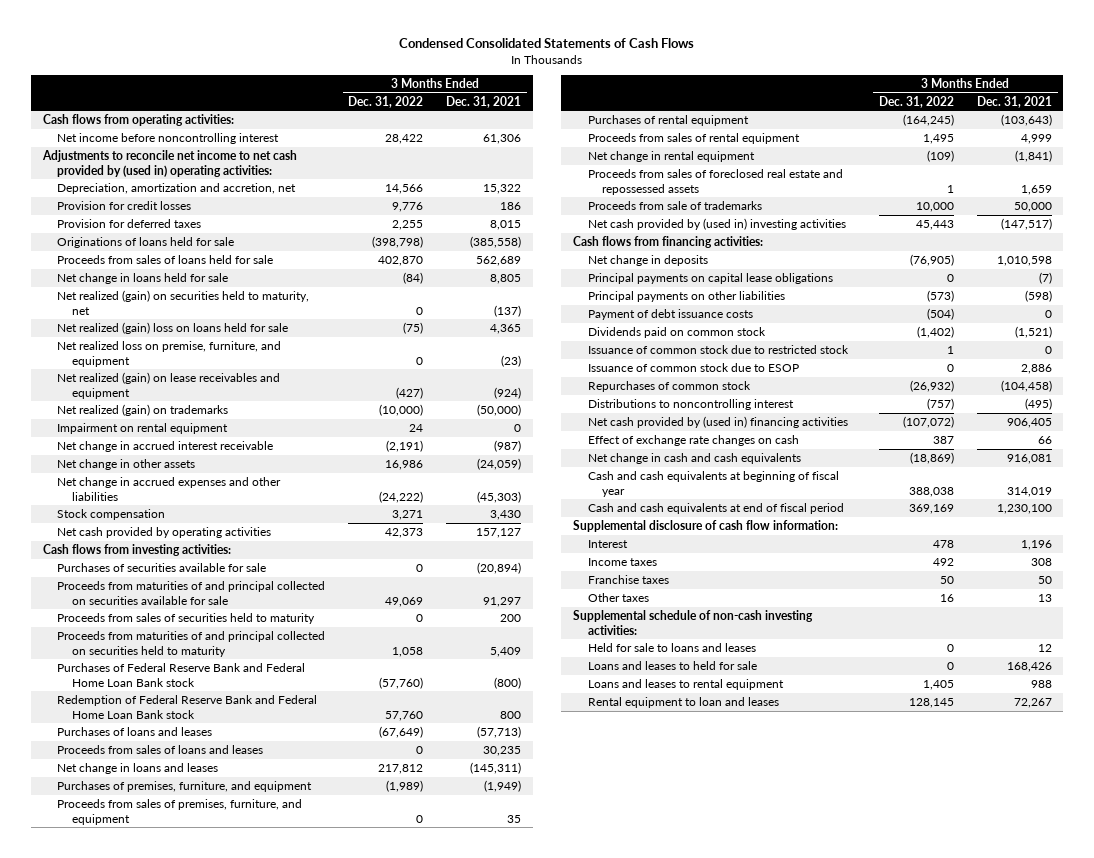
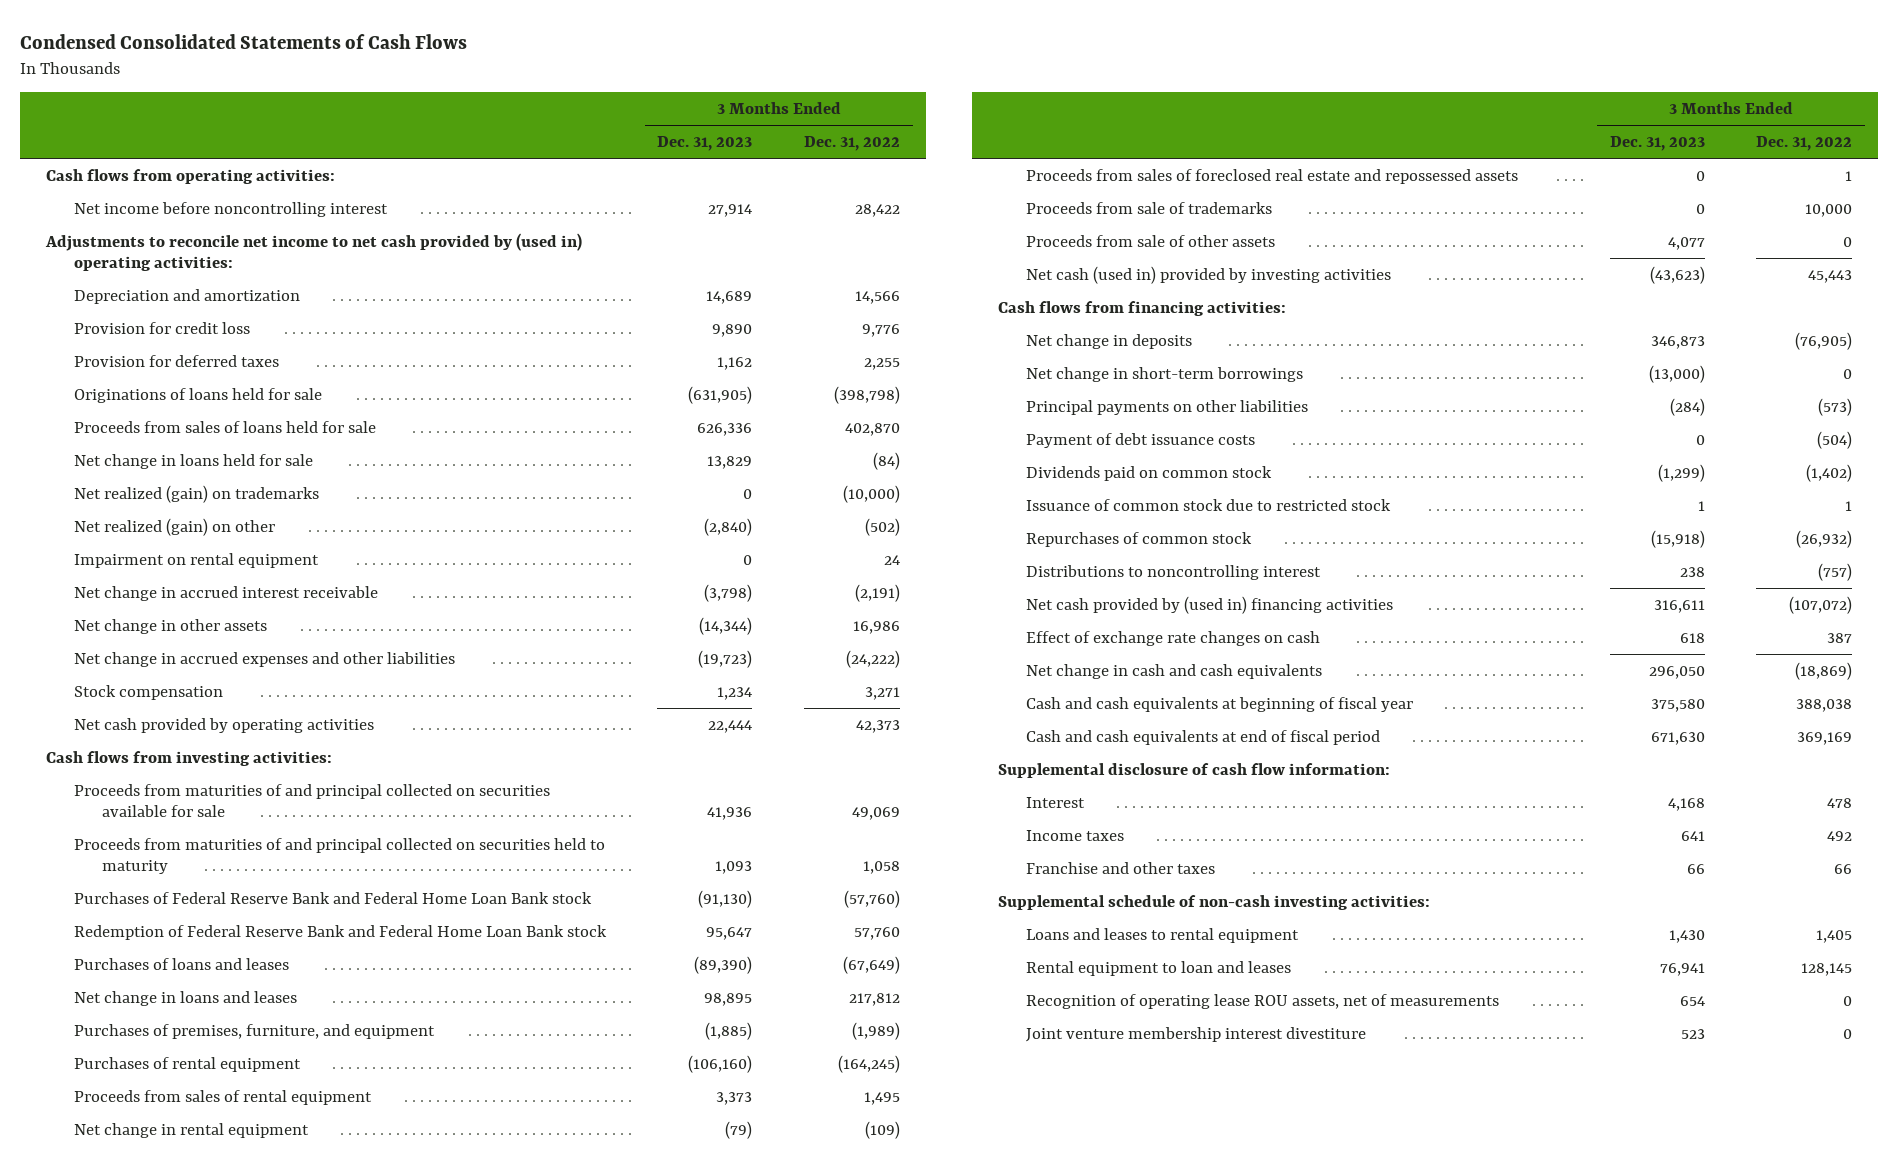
- | 3 Months Ended Dec. 31, 2022 | 3 Months Ended Dec. 31, 2021
+ | 3 Months Ended Dec. 31, 2023 | 3 Months Ended Dec. 31, 2022
- Depreciation, amortization and accretion, net | 14,566 | 15,322
- Provision for credit losses | 9,776 | 186
+ Depreciation and amortization | 14,689 | 14,566
+ Provision for credit loss | 9,890 | 9,776
- Net realized (gain) on securities held to maturity, net | 0 | (137)
- Net realized (gain) loss on loans held for sale | (75) | 4,365
- Net realized loss on premise, furniture, and equipment | 0 | (23)
- Net realized (gain) on lease receivables and equipment | (427) | (924)
+ Net realized (gain) on other | (2,840) | (502)
- Purchases of securities available for sale | 0 | (20,894)
- Proceeds from sales of securities held to maturity | 0 | 200
- Proceeds from sales of loans and leases | 0 | 30,235
- Proceeds from sales of premises, furniture, and equipment | 0 | 35
- Net cash provided by (used in) investing activities | 45,443 | (147,517)
+ Proceeds from sale of other assets | 4,077 | 0
+ Net cash (used in) provided by investing activities | (43,623) | 45,443
- Principal payments on capital lease obligations | 0 | (7)
+ Net change in short-term borrowings | (13,000) | 0
- Issuance of common stock due to ESOP | 0 | 2,886
- Franchise taxes | 50 | 50
- Other taxes | 16 | 13
+ Franchise and other taxes | 66 | 66
- Held for sale to loans and leases | 0 | 12
- Loans and leases to held for sale | 0 | 168,426
+ Recognition of operating lease ROU assets, net of measurements | 654 | 0
+ Joint venture membership interest divestiture | 523 | 0

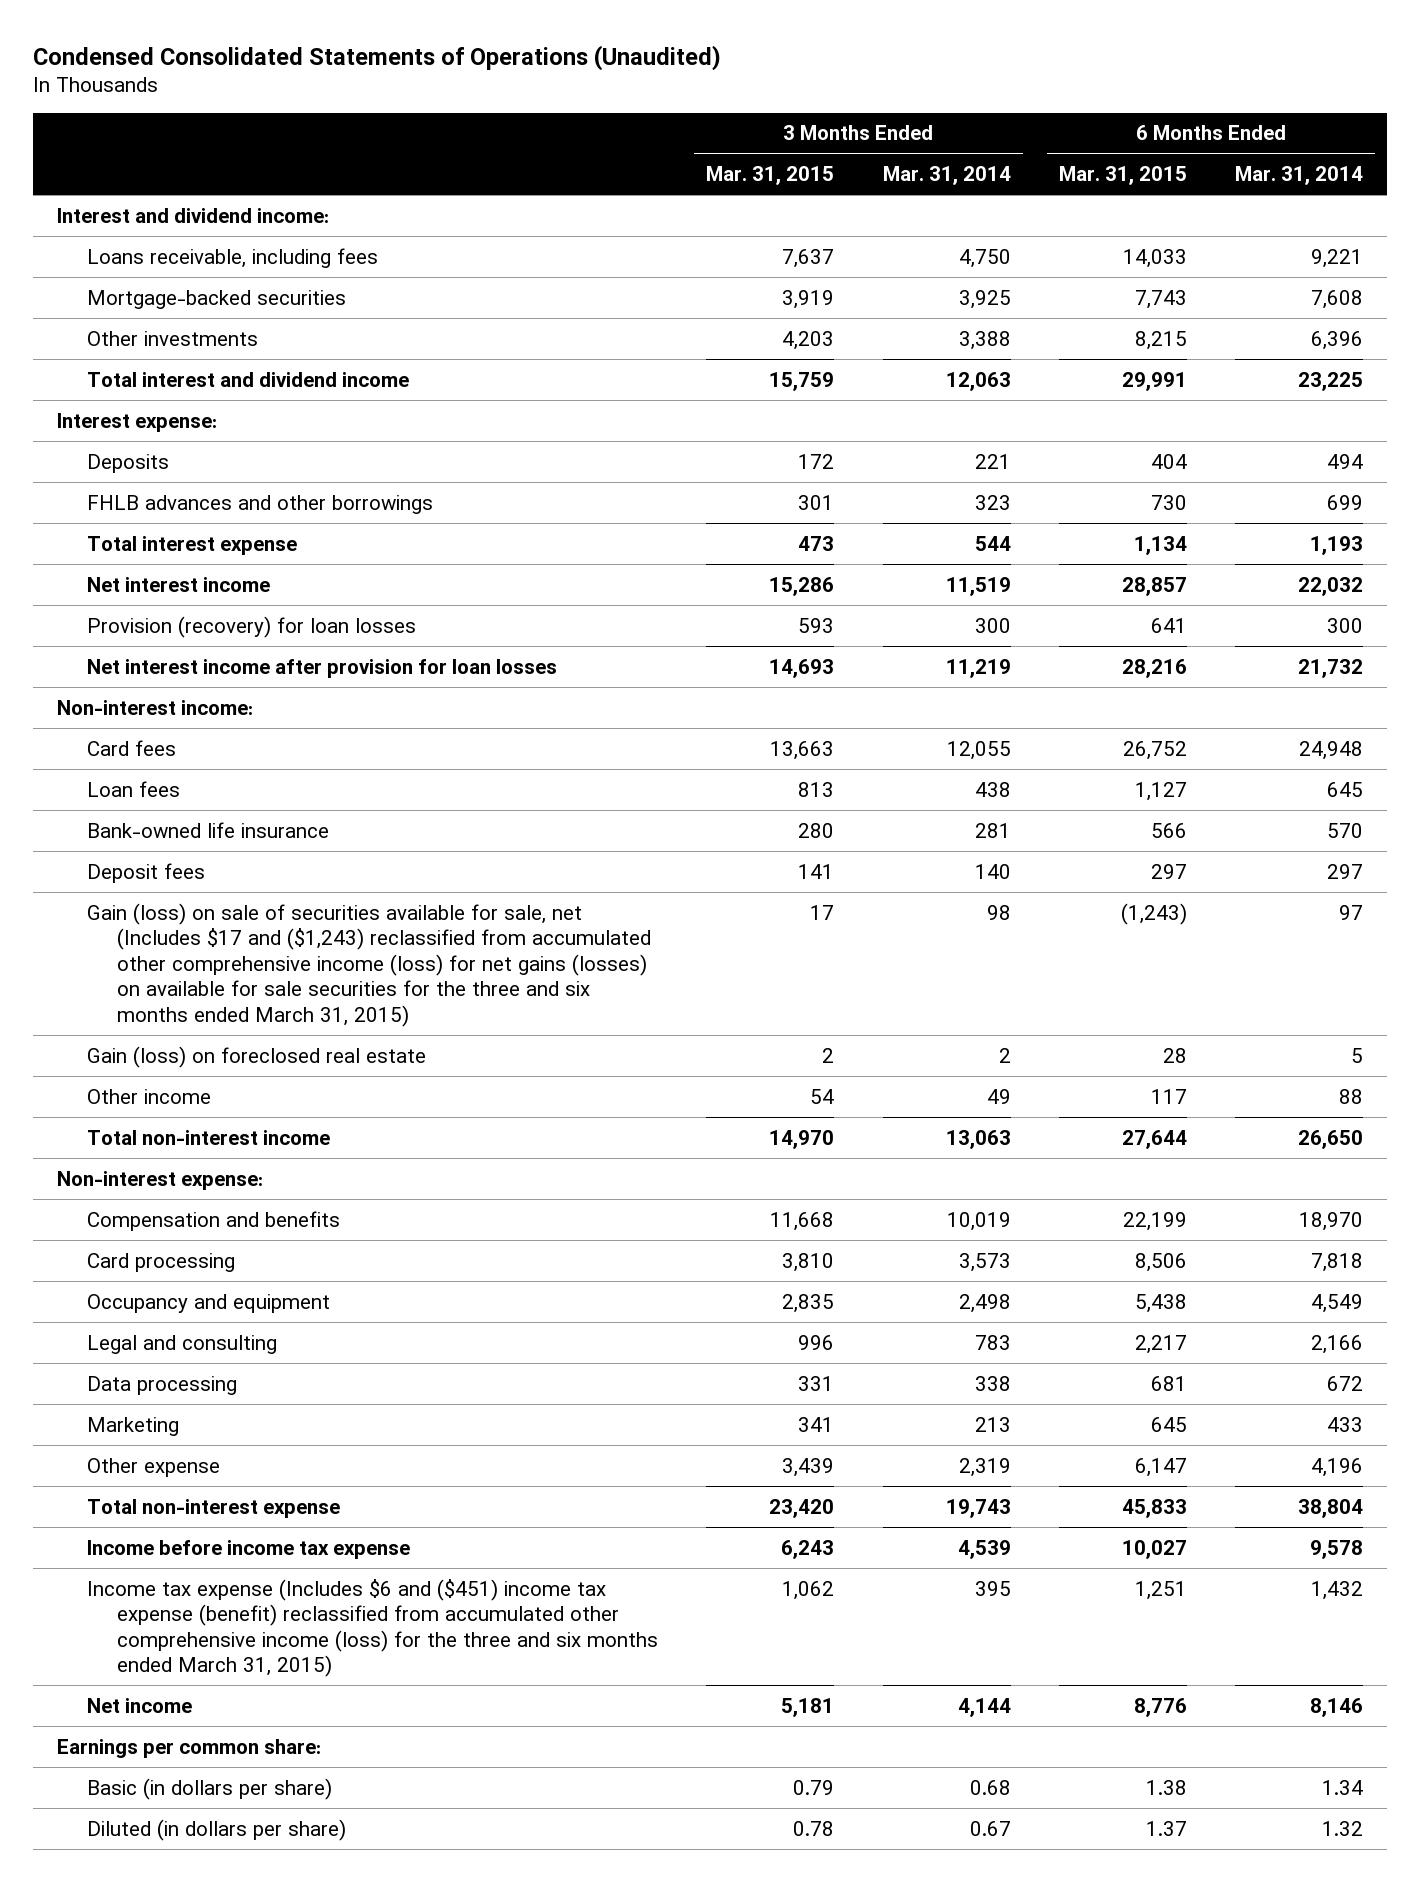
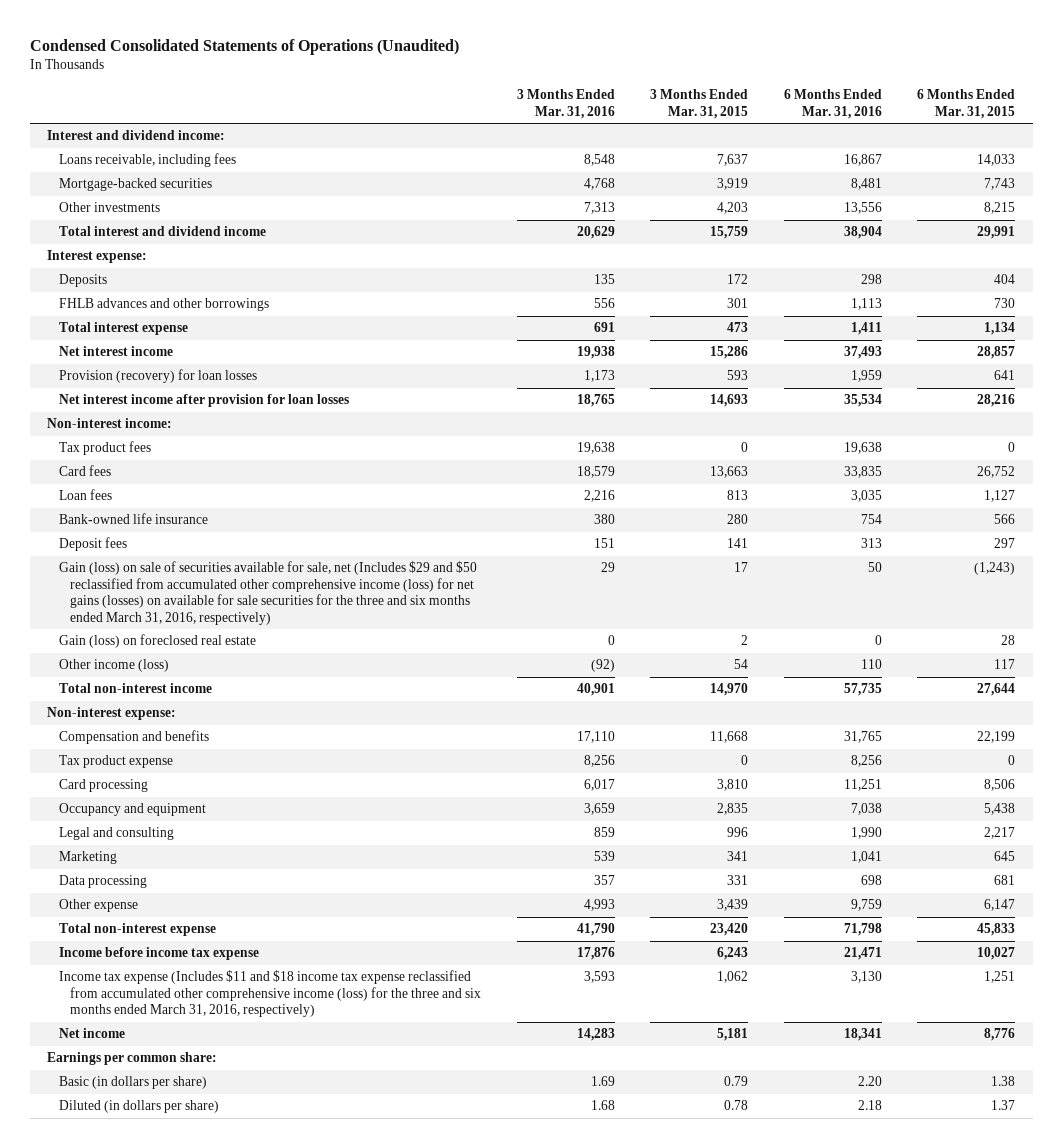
- | 3 Months Ended Mar. 31, 2015 | 3 Months Ended Mar. 31, 2014 | 6 Months Ended Mar. 31, 2015 | 6 Months Ended Mar. 31, 2014
+ | 3 Months Ended Mar. 31, 2016 | 3 Months Ended Mar. 31, 2015 | 6 Months Ended Mar. 31, 2016 | 6 Months Ended Mar. 31, 2015
+ Tax product fees | 19,638 | 0 | 19,638 | 0
- Gain (loss) on sale of securities available for sale, net (Includes $17 and ($1,243) reclassified from accumulated other comprehensive income (loss) for net gains (losses) on available for sale securities for the three and six months ended March 31, 2015) | 17 | 98 | (1,243) | 97
+ Gain (loss) on sale of securities available for sale, net (Includes $29 and $50 reclassified from accumulated other comprehensive income (loss) for net gains (losses) on available for sale securities for the three and six months ended March 31, 2016, respectively) | 29 | 17 | 50 | (1,243)
- Other income | 54 | 49 | 117 | 88
+ Other income (loss) | (92) | 54 | 110 | 117
+ Tax product expense | 8,256 | 0 | 8,256 | 0
moved down: Data processing | 357 | 331 | 698 | 681
- Income tax expense (Includes $6 and ($451) income tax expense (benefit) reclassified from accumulated other comprehensive income (loss) for the three and six months ended March 31, 2015) | 1,062 | 395 | 1,251 | 1,432
+ Income tax expense (Includes $11 and $18 income tax expense reclassified from accumulated other comprehensive income (loss) for the three and six months ended March 31, 2016, respectively) | 3,593 | 1,062 | 3,130 | 1,251

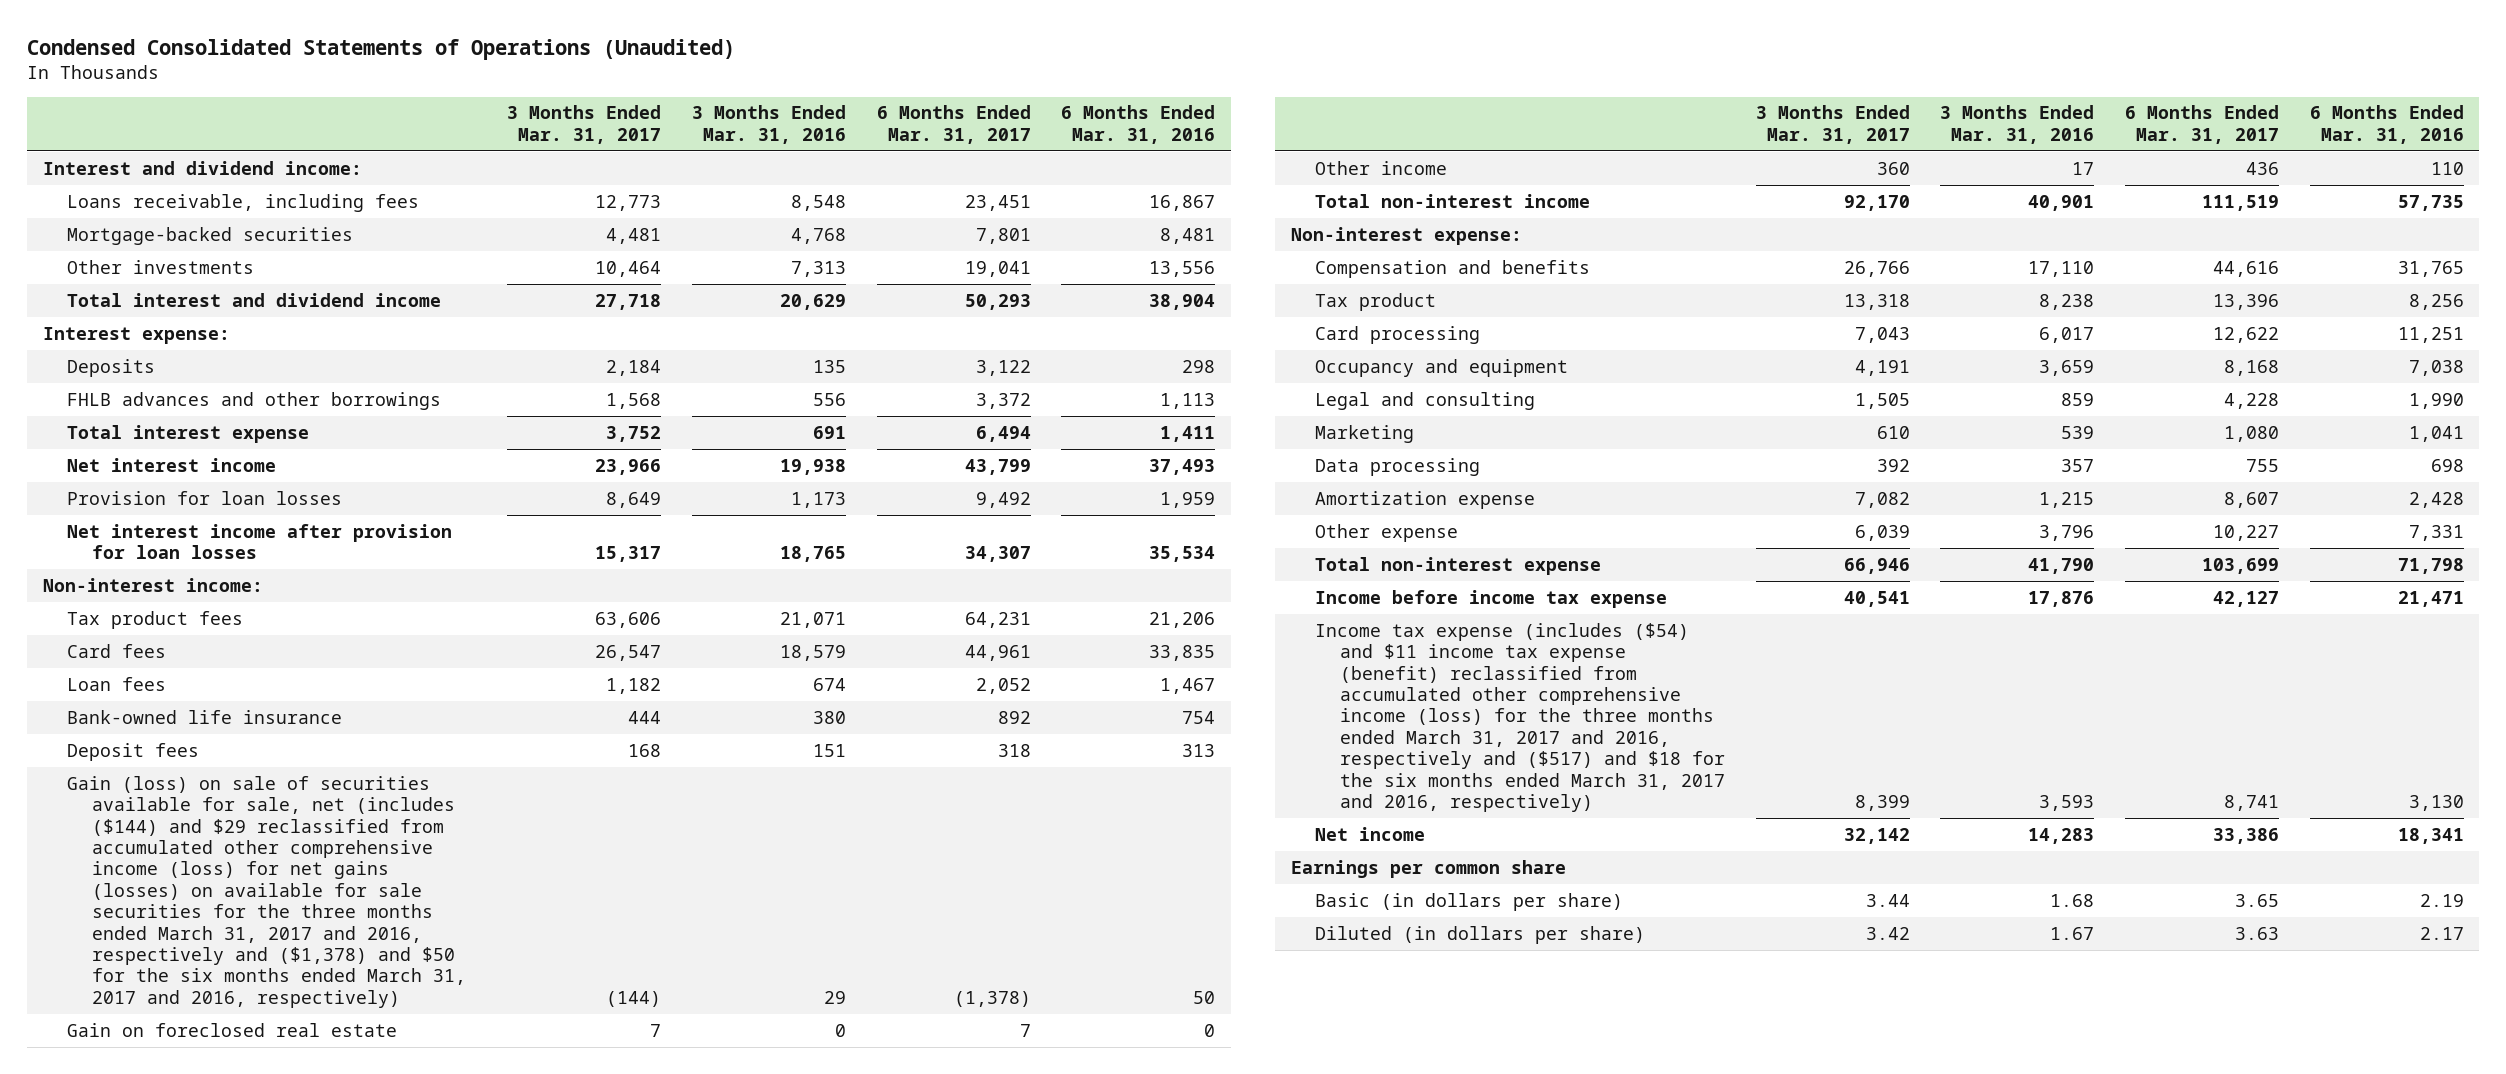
- | 3 Months Ended Mar. 31, 2016 | 3 Months Ended Mar. 31, 2015 | 6 Months Ended Mar. 31, 2016 | 6 Months Ended Mar. 31, 2015
+ | 3 Months Ended Mar. 31, 2017 | 3 Months Ended Mar. 31, 2016 | 6 Months Ended Mar. 31, 2017 | 6 Months Ended Mar. 31, 2016
- Provision (recovery) for loan losses | 1,173 | 593 | 1,959 | 641
+ Provision for loan losses | 8,649 | 1,173 | 9,492 | 1,959
- Tax product fees | 19,638 | 0 | 19,638 | 0
+ Tax product fees | 63,606 | 21,071 | 64,231 | 21,206
- Loan fees | 2,216 | 813 | 3,035 | 1,127
+ Loan fees | 1,182 | 674 | 2,052 | 1,467
- Gain (loss) on sale of securities available for sale, net (Includes $29 and $50 reclassified from accumulated other comprehensive income (loss) for net gains (losses) on available for sale securities for the three and six months ended March 31, 2016, respectively) | 29 | 17 | 50 | (1,243)
- Gain (loss) on foreclosed real estate | 0 | 2 | 0 | 28
- Other income (loss) | (92) | 54 | 110 | 117
+ Gain (loss) on sale of securities available for sale, net (includes ($144) and $29 reclassified from accumulated other comprehensive income (loss) for net gains (losses) on available for sale securities for the three months ended March 31, 2017 and 2016, respectively and ($1,378) and $50 for the six months ended March 31, 2017 and 2016, respectively) | (144) | 29 | (1,378) | 50
+ Gain on foreclosed real estate | 7 | 0 | 7 | 0
+ Other income | 360 | 17 | 436 | 110
- Tax product expense | 8,256 | 0 | 8,256 | 0
+ Tax product | 13,318 | 8,238 | 13,396 | 8,256
- Other expense | 4,993 | 3,439 | 9,759 | 6,147
+ Amortization expense | 7,082 | 1,215 | 8,607 | 2,428
+ Other expense | 6,039 | 3,796 | 10,227 | 7,331
- Income tax expense (Includes $11 and $18 income tax expense reclassified from accumulated other comprehensive income (loss) for the three and six months ended March 31, 2016, respectively) | 3,593 | 1,062 | 3,130 | 1,251
+ Income tax expense (includes ($54) and $11 income tax expense (benefit) reclassified from accumulated other comprehensive income (loss) for the three months ended March 31, 2017 and 2016, respectively and ($517) and $18 for the six months ended March 31, 2017 and 2016, respectively) | 8,399 | 3,593 | 8,741 | 3,130
- Earnings per common share:
- Basic (in dollars per share) | 1.69 | 0.79 | 2.20 | 1.38
- Diluted (in dollars per share) | 1.68 | 0.78 | 2.18 | 1.37
+ Earnings per common share
+ Basic (in dollars per share) | 3.44 | 1.68 | 3.65 | 2.19
+ Diluted (in dollars per share) | 3.42 | 1.67 | 3.63 | 2.17

